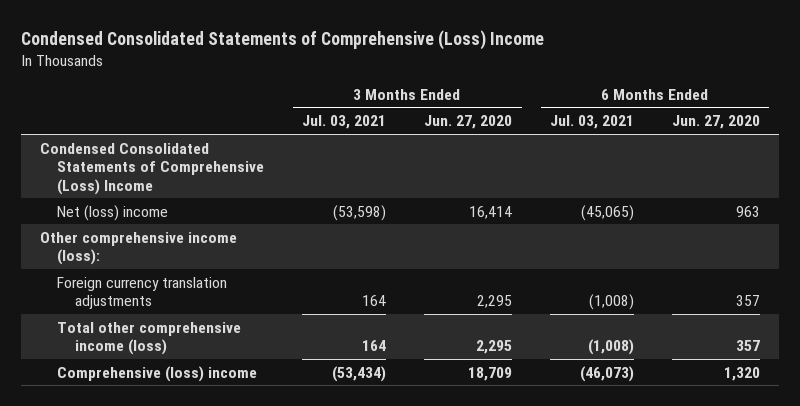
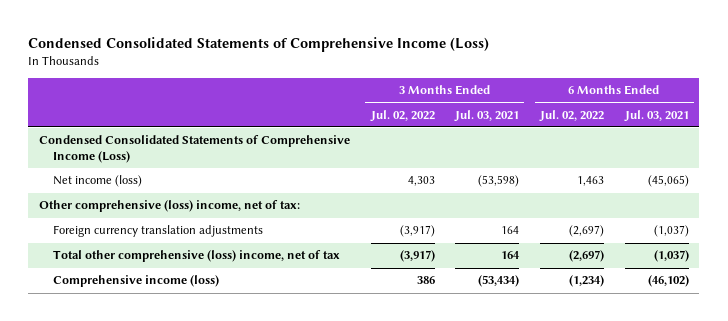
- Condensed Consolidated Statements of Comprehensive (Loss) Income
+ Condensed Consolidated Statements of Comprehensive Income (Loss)
- | 3 Months Ended Jul. 03, 2021 | 3 Months Ended Jun. 27, 2020 | 6 Months Ended Jul. 03, 2021 | 6 Months Ended Jun. 27, 2020
+ | 3 Months Ended Jul. 02, 2022 | 3 Months Ended Jul. 03, 2021 | 6 Months Ended Jul. 02, 2022 | 6 Months Ended Jul. 03, 2021
- Condensed Consolidated Statements of Comprehensive (Loss) Income
- Net (loss) income | (53,598) | 16,414 | (45,065) | 963
- Other comprehensive income (loss):
- Foreign currency translation adjustments | 164 | 2,295 | (1,008) | 357
- Total other comprehensive income (loss) | 164 | 2,295 | (1,008) | 357
- Comprehensive (loss) income | (53,434) | 18,709 | (46,073) | 1,320
+ Condensed Consolidated Statements of Comprehensive Income (Loss)
+ Net income (loss) | 4,303 | (53,598) | 1,463 | (45,065)
+ Other comprehensive (loss) income, net of tax:
+ Foreign currency translation adjustments | (3,917) | 164 | (2,697) | (1,037)
+ Total other comprehensive (loss) income, net of tax | (3,917) | 164 | (2,697) | (1,037)
+ Comprehensive income (loss) | 386 | (53,434) | (1,234) | (46,102)

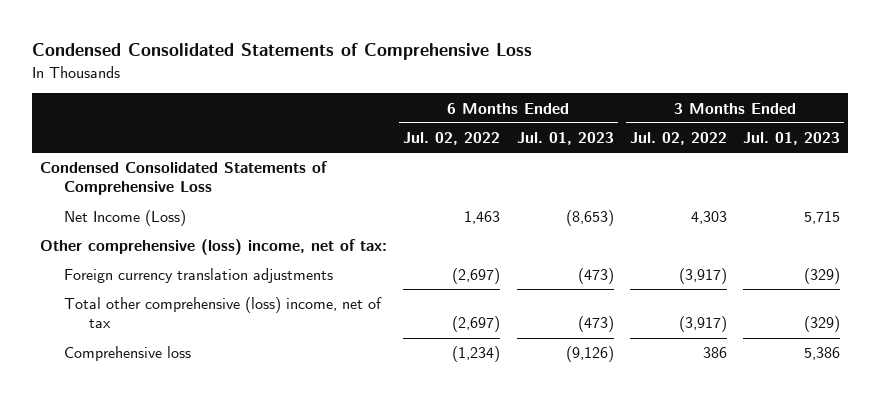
- Condensed Consolidated Statements of Comprehensive Income (Loss)
+ Condensed Consolidated Statements of Comprehensive Loss
- | 3 Months Ended Jul. 02, 2022 | 3 Months Ended Jul. 03, 2021 | 6 Months Ended Jul. 02, 2022 | 6 Months Ended Jul. 03, 2021
+ | 6 Months Ended Jul. 02, 2022 | 6 Months Ended Jul. 01, 2023 | 3 Months Ended Jul. 02, 2022 | 3 Months Ended Jul. 01, 2023
- Condensed Consolidated Statements of Comprehensive Income (Loss)
- Net income (loss) | 4,303 | (53,598) | 1,463 | (45,065)
+ Condensed Consolidated Statements of Comprehensive Loss
+ Net Income (Loss) | 1,463 | (8,653) | 4,303 | 5,715
- Comprehensive income (loss) | 386 | (53,434) | (1,234) | (46,102)
+ Comprehensive loss | (1,234) | (9,126) | 386 | 5,386

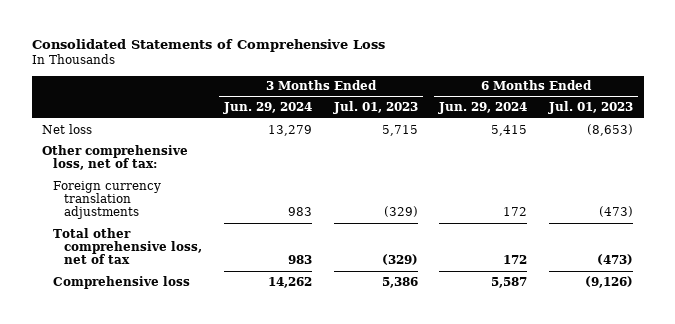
- Condensed Consolidated Statements of Comprehensive Loss
+ Consolidated Statements of Comprehensive Loss
- | 6 Months Ended Jul. 02, 2022 | 6 Months Ended Jul. 01, 2023 | 3 Months Ended Jul. 02, 2022 | 3 Months Ended Jul. 01, 2023
+ | 3 Months Ended Jun. 29, 2024 | 3 Months Ended Jul. 01, 2023 | 6 Months Ended Jun. 29, 2024 | 6 Months Ended Jul. 01, 2023
- Condensed Consolidated Statements of Comprehensive Loss
- Net Income (Loss) | 1,463 | (8,653) | 4,303 | 5,715
- Other comprehensive (loss) income, net of tax:
+ Net loss | 13,279 | 5,715 | 5,415 | (8,653)
+ Other comprehensive loss, net of tax:
- Total other comprehensive (loss) income, net of tax | (2,697) | (473) | (3,917) | (329)
+ Total other comprehensive loss, net of tax | 983 | (329) | 172 | (473)

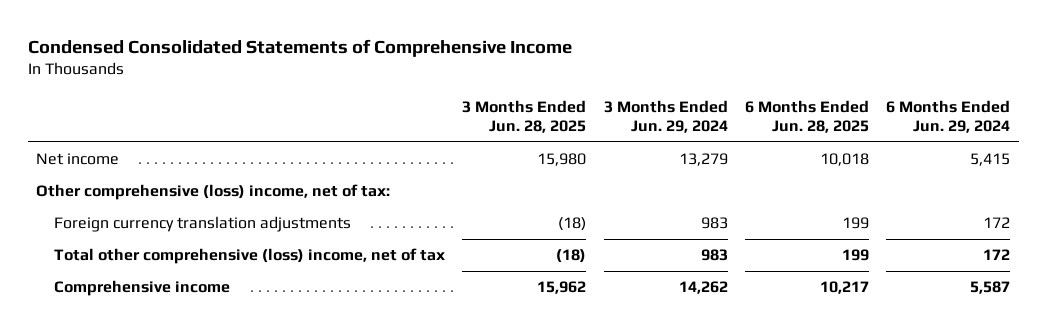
- Consolidated Statements of Comprehensive Loss
+ Condensed Consolidated Statements of Comprehensive Income
- | 3 Months Ended Jun. 29, 2024 | 3 Months Ended Jul. 01, 2023 | 6 Months Ended Jun. 29, 2024 | 6 Months Ended Jul. 01, 2023
+ | 3 Months Ended Jun. 28, 2025 | 3 Months Ended Jun. 29, 2024 | 6 Months Ended Jun. 28, 2025 | 6 Months Ended Jun. 29, 2024
- Net loss | 13,279 | 5,715 | 5,415 | (8,653)
- Other comprehensive loss, net of tax:
+ Net income | 15,980 | 13,279 | 10,018 | 5,415
+ Other comprehensive (loss) income, net of tax:
- Total other comprehensive loss, net of tax | 983 | (329) | 172 | (473)
- Comprehensive loss | 14,262 | 5,386 | 5,587 | (9,126)
+ Total other comprehensive (loss) income, net of tax | (18) | 983 | 199 | 172
+ Comprehensive income | 15,962 | 14,262 | 10,217 | 5,587

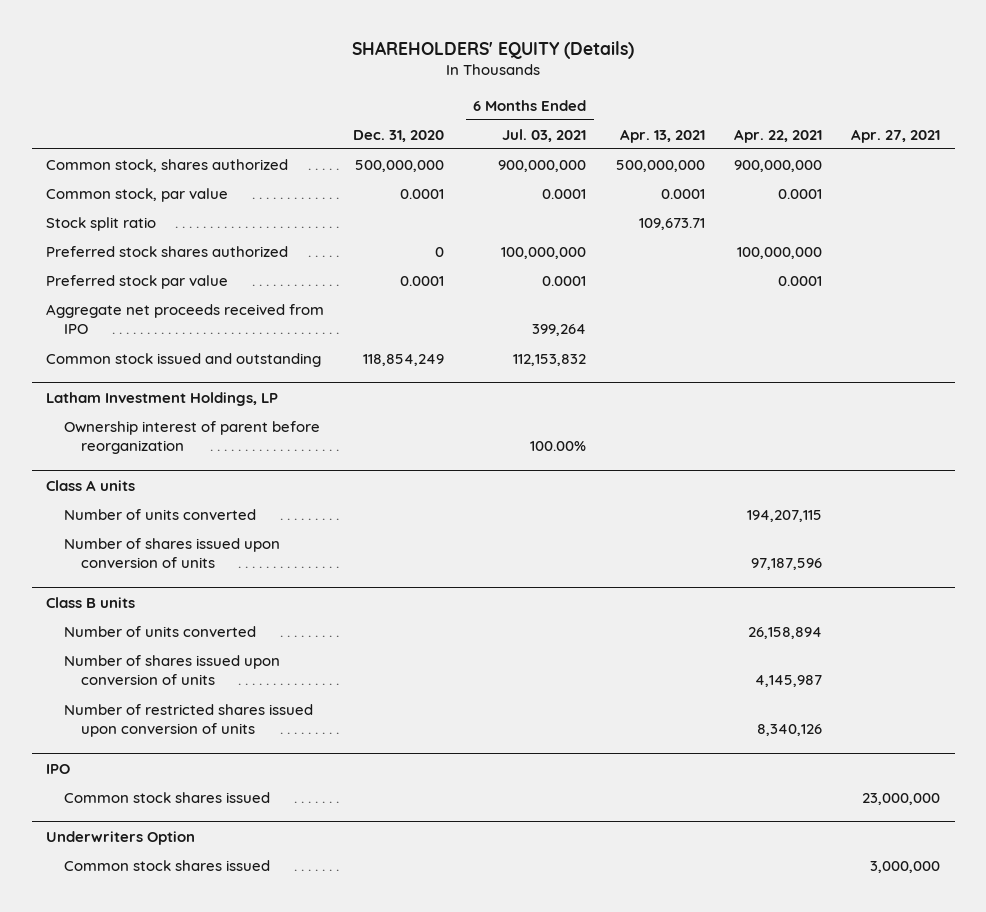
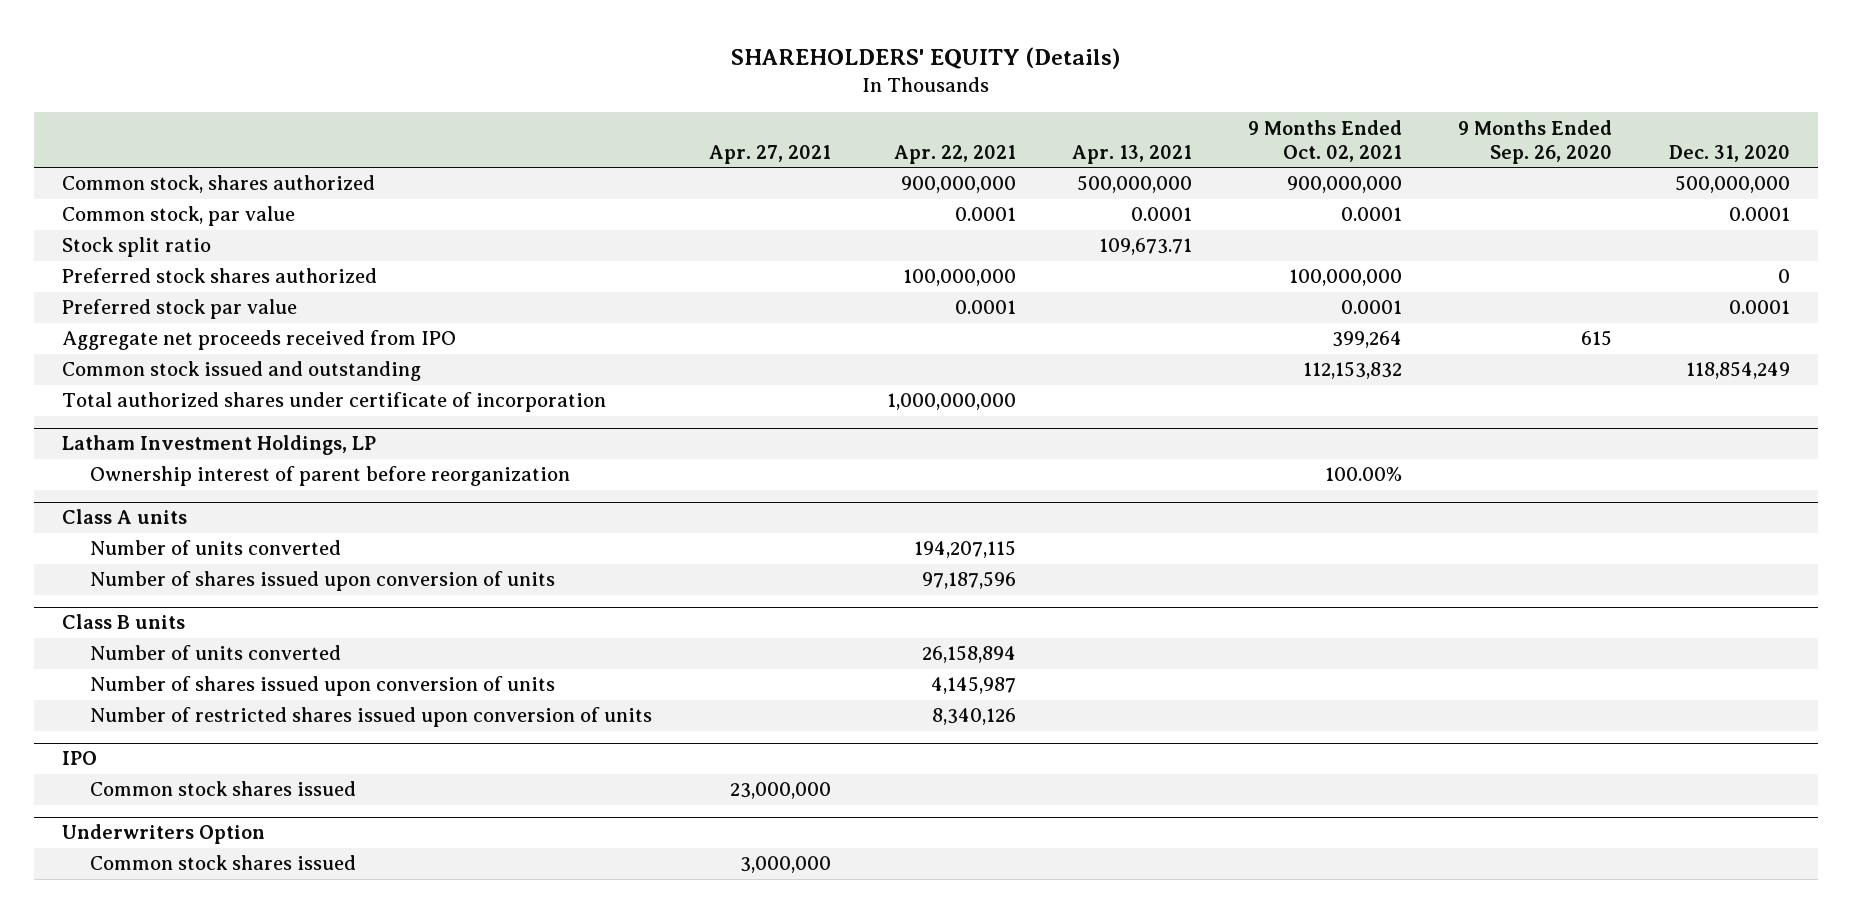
- | Dec. 31, 2020 | 6 Months Ended Jul. 03, 2021 | Apr. 13, 2021 | Apr. 22, 2021 | Apr. 27, 2021
+ | Apr. 27, 2021 | Apr. 22, 2021 | Apr. 13, 2021 | 9 Months Ended Oct. 02, 2021 | 9 Months Ended Sep. 26, 2020 | Dec. 31, 2020
+ Total authorized shares under certificate of incorporation | | 1,000,000,000 | | | |

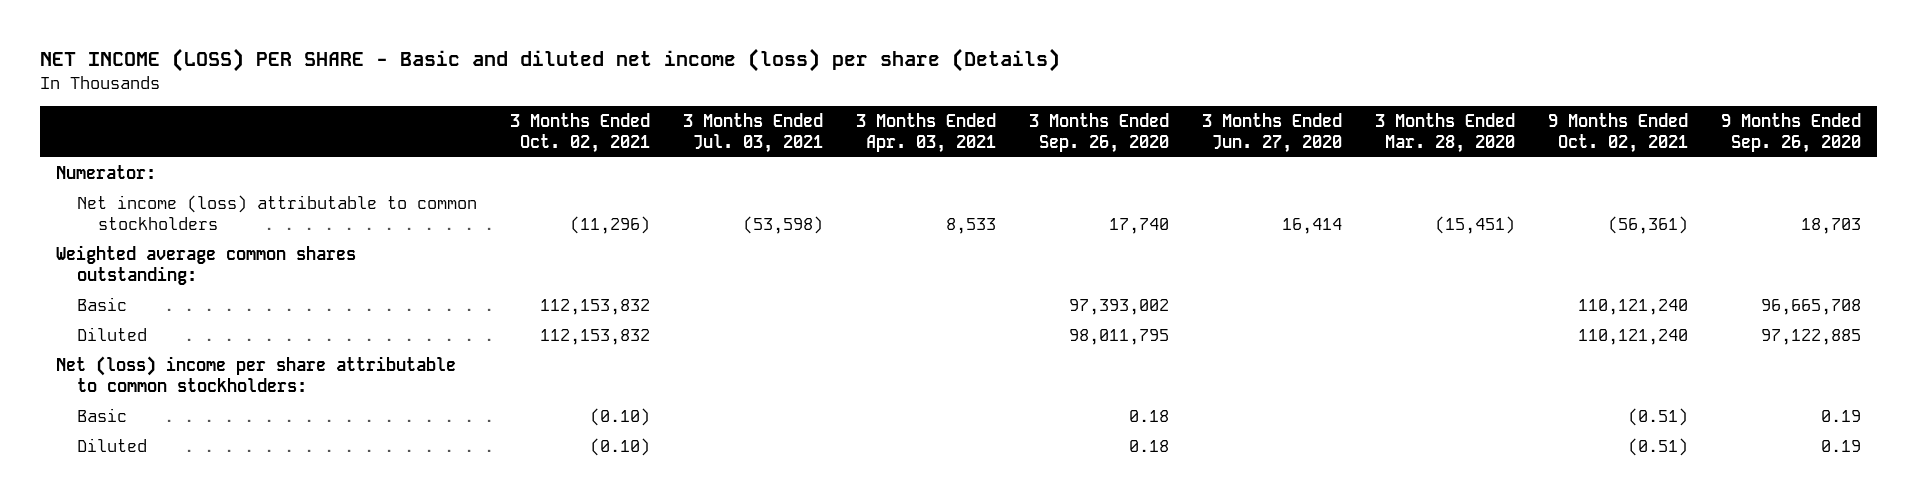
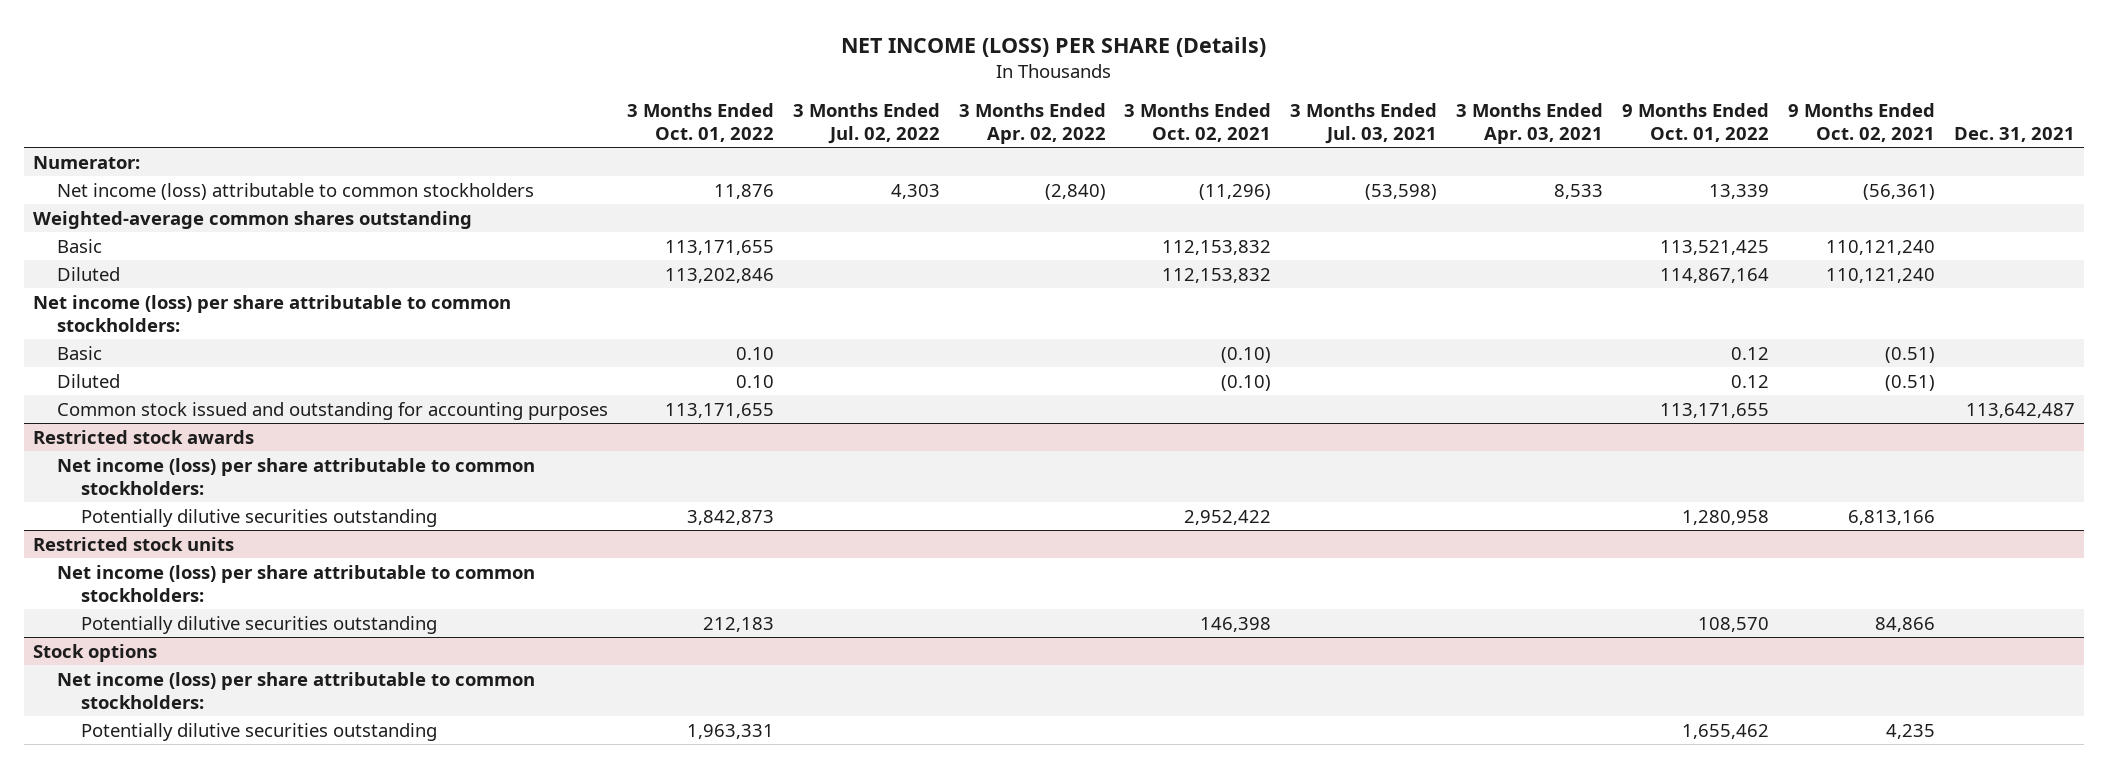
- NET INCOME (LOSS) PER SHARE - Basic and diluted net income (loss) per share (Details)
+ NET INCOME (LOSS) PER SHARE (Details)
- | 3 Months Ended Oct. 02, 2021 | 3 Months Ended Jul. 03, 2021 | 3 Months Ended Apr. 03, 2021 | 3 Months Ended Sep. 26, 2020 | 3 Months Ended Jun. 27, 2020 | 3 Months Ended Mar. 28, 2020 | 9 Months Ended Oct. 02, 2021 | 9 Months Ended Sep. 26, 2020
+ | 3 Months Ended Oct. 01, 2022 | 3 Months Ended Jul. 02, 2022 | 3 Months Ended Apr. 02, 2022 | 3 Months Ended Oct. 02, 2021 | 3 Months Ended Jul. 03, 2021 | 3 Months Ended Apr. 03, 2021 | 9 Months Ended Oct. 01, 2022 | 9 Months Ended Oct. 02, 2021 | Dec. 31, 2021
- Weighted average common shares outstanding:
+ Weighted-average common shares outstanding
- Net (loss) income per share attributable to common stockholders:
+ Net income (loss) per share attributable to common stockholders:
+ Common stock issued and outstanding for accounting purposes | 113,171,655 | | | | | | 113,171,655 | | 113,642,487
+ Restricted stock awards
+ Net income (loss) per share attributable to common stockholders:
+ Potentially dilutive securities outstanding | 3,842,873 | | | 2,952,422 | | | 1,280,958 | 6,813,166 |
+ Restricted stock units
+ Net income (loss) per share attributable to common stockholders:
+ Potentially dilutive securities outstanding | 212,183 | | | 146,398 | | | 108,570 | 84,866 |
+ Stock options
+ Net income (loss) per share attributable to common stockholders:
+ Potentially dilutive securities outstanding | 1,963,331 | | | | | | 1,655,462 | 4,235 |

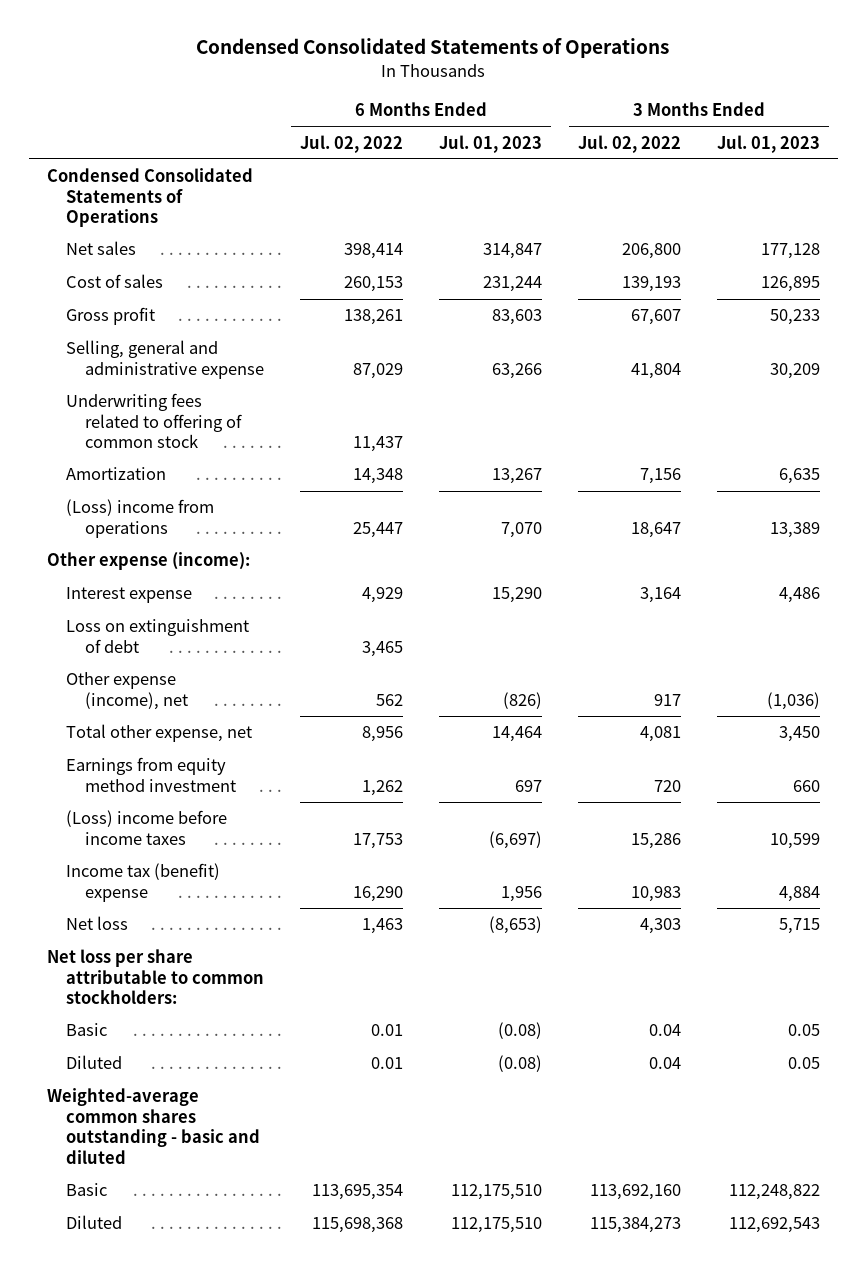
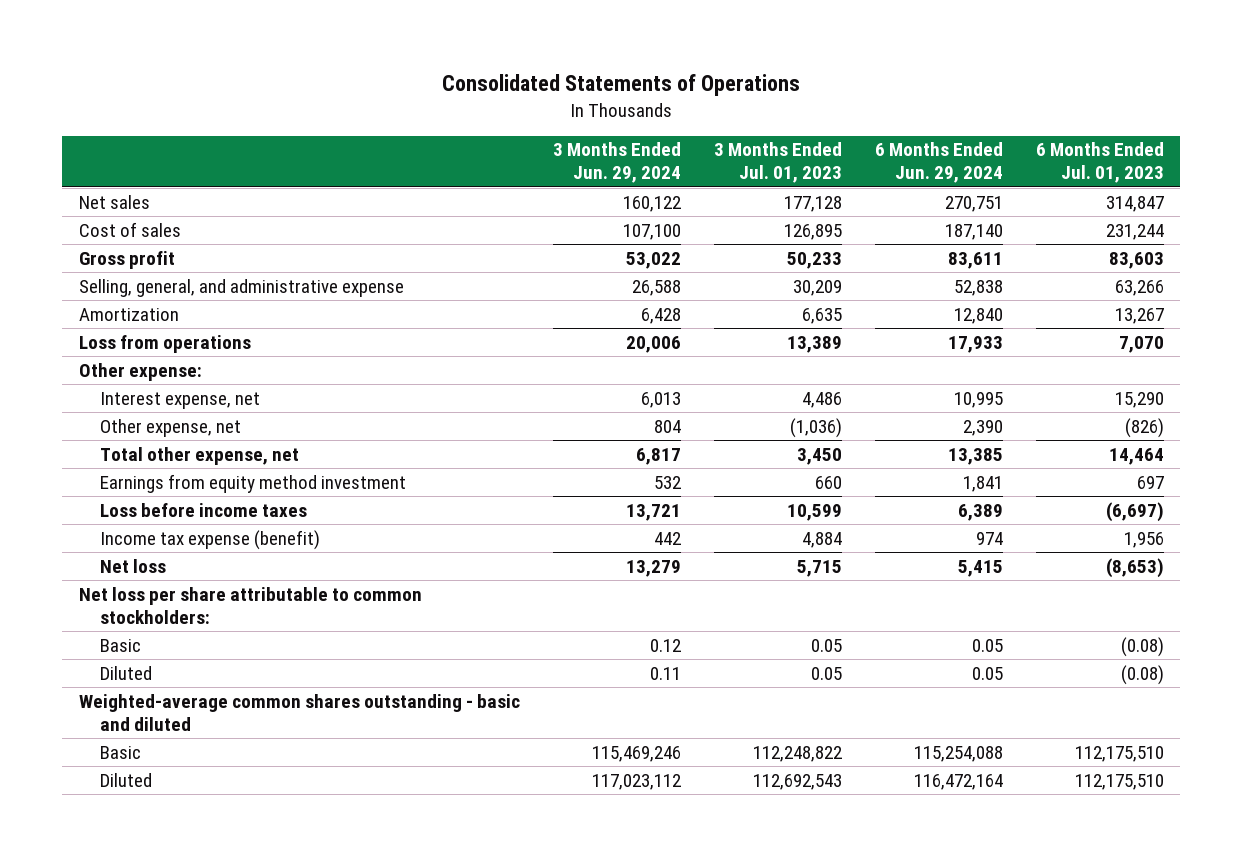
- Condensed Consolidated Statements of Operations
+ Consolidated Statements of Operations
- | 6 Months Ended Jul. 02, 2022 | 6 Months Ended Jul. 01, 2023 | 3 Months Ended Jul. 02, 2022 | 3 Months Ended Jul. 01, 2023
+ | 3 Months Ended Jun. 29, 2024 | 3 Months Ended Jul. 01, 2023 | 6 Months Ended Jun. 29, 2024 | 6 Months Ended Jul. 01, 2023
- Condensed Consolidated Statements of Operations
- Selling, general and administrative expense | 87,029 | 63,266 | 41,804 | 30,209
- Underwriting fees related to offering of common stock | 11,437 | | |
+ Selling, general, and administrative expense | 26,588 | 30,209 | 52,838 | 63,266
- (Loss) income from operations | 25,447 | 7,070 | 18,647 | 13,389
- Other expense (income):
- Interest expense | 4,929 | 15,290 | 3,164 | 4,486
- Loss on extinguishment of debt | 3,465 | | |
- Other expense (income), net | 562 | (826) | 917 | (1,036)
+ Loss from operations | 20,006 | 13,389 | 17,933 | 7,070
+ Other expense:
+ Interest expense, net | 6,013 | 4,486 | 10,995 | 15,290
+ Other expense, net | 804 | (1,036) | 2,390 | (826)
- (Loss) income before income taxes | 17,753 | (6,697) | 15,286 | 10,599
- Income tax (benefit) expense | 16,290 | 1,956 | 10,983 | 4,884
+ Loss before income taxes | 13,721 | 10,599 | 6,389 | (6,697)
+ Income tax expense (benefit) | 442 | 4,884 | 974 | 1,956

